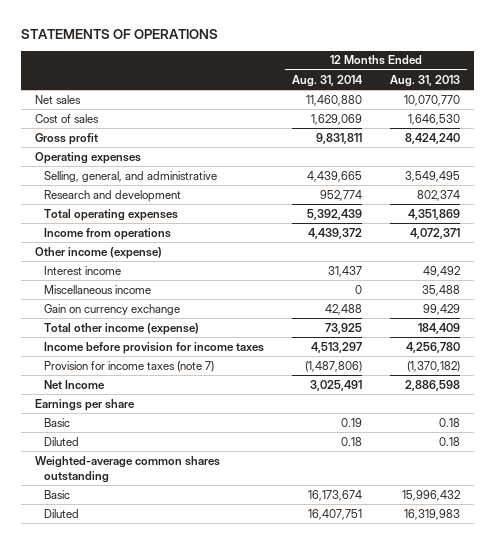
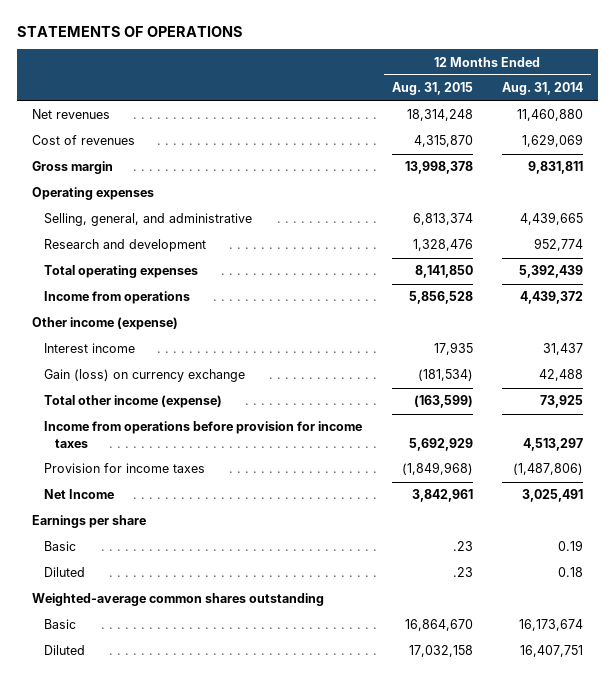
- | 12 Months Ended Aug. 31, 2014 | 12 Months Ended Aug. 31, 2013
+ | 12 Months Ended Aug. 31, 2015 | 12 Months Ended Aug. 31, 2014
- Net sales | 11,460,880 | 10,070,770
- Cost of sales | 1,629,069 | 1,646,530
- Gross profit | 9,831,811 | 8,424,240
+ Net revenues | 18,314,248 | 11,460,880
+ Cost of revenues | 4,315,870 | 1,629,069
+ Gross margin | 13,998,378 | 9,831,811
- Miscellaneous income | 0 | 35,488
- Gain on currency exchange | 42,488 | 99,429
+ Gain (loss) on currency exchange | (181,534) | 42,488
- Income before provision for income taxes | 4,513,297 | 4,256,780
- Provision for income taxes (note 7) | (1,487,806) | (1,370,182)
+ Income from operations before provision for income taxes | 5,692,929 | 4,513,297
+ Provision for income taxes | (1,849,968) | (1,487,806)

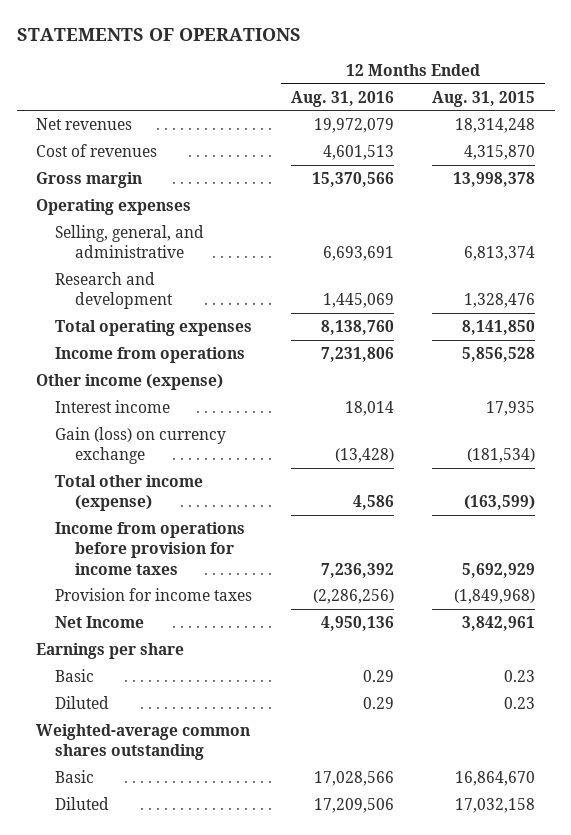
- | 12 Months Ended Aug. 31, 2015 | 12 Months Ended Aug. 31, 2014
+ | 12 Months Ended Aug. 31, 2016 | 12 Months Ended Aug. 31, 2015
- Basic | .23 | 0.19
- Diluted | .23 | 0.18
+ Basic | 0.29 | 0.23
+ Diluted | 0.29 | 0.23

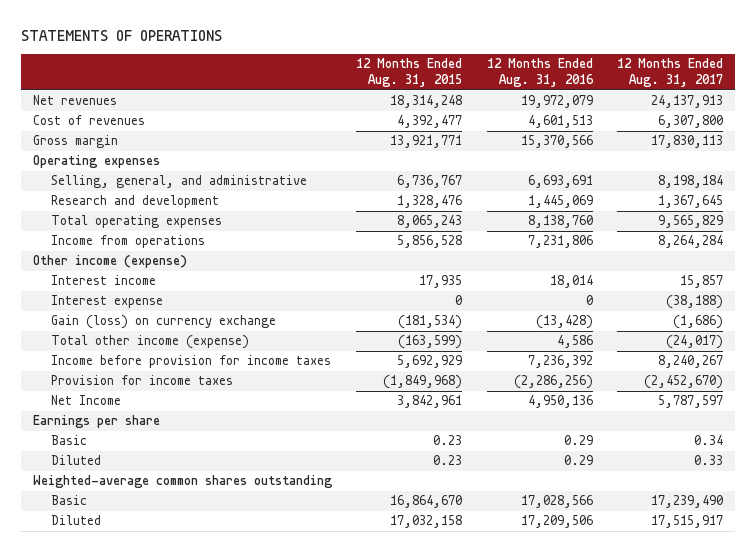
- | 12 Months Ended Aug. 31, 2016 | 12 Months Ended Aug. 31, 2015
+ | 12 Months Ended Aug. 31, 2015 | 12 Months Ended Aug. 31, 2016 | 12 Months Ended Aug. 31, 2017
- Cost of revenues | 4,601,513 | 4,315,870
- Gross margin | 15,370,566 | 13,998,378
+ Cost of revenues | 4,392,477 | 4,601,513 | 6,307,800
+ Gross margin | 13,921,771 | 15,370,566 | 17,830,113
- Selling, general, and administrative | 6,693,691 | 6,813,374
+ Selling, general, and administrative | 6,736,767 | 6,693,691 | 8,198,184
- Total operating expenses | 8,138,760 | 8,141,850
+ Total operating expenses | 8,065,243 | 8,138,760 | 9,565,829
+ Interest expense | 0 | 0 | (38,188)
- Income from operations before provision for income taxes | 7,236,392 | 5,692,929
+ Income before provision for income taxes | 5,692,929 | 7,236,392 | 8,240,267

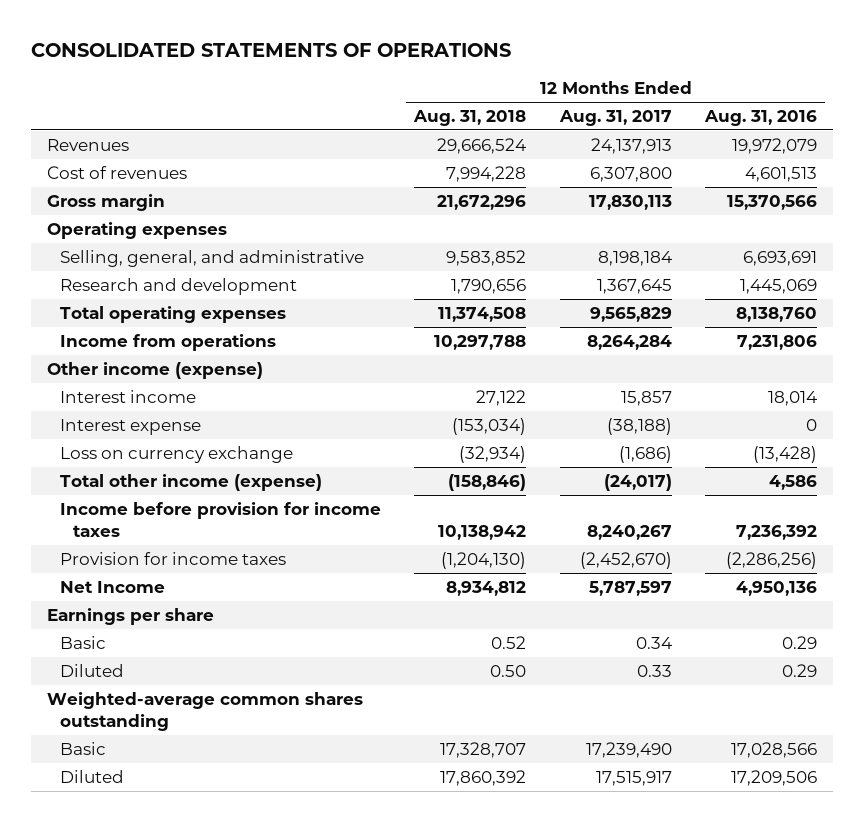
- STATEMENTS OF OPERATIONS
+ CONSOLIDATED STATEMENTS OF OPERATIONS
- | 12 Months Ended Aug. 31, 2015 | 12 Months Ended Aug. 31, 2016 | 12 Months Ended Aug. 31, 2017
+ | 12 Months Ended Aug. 31, 2018 | 12 Months Ended Aug. 31, 2017 | 12 Months Ended Aug. 31, 2016
- Net revenues | 18,314,248 | 19,972,079 | 24,137,913
+ Revenues | 29,666,524 | 24,137,913 | 19,972,079
- Gain (loss) on currency exchange | (181,534) | (13,428) | (1,686)
+ Loss on currency exchange | (32,934) | (1,686) | (13,428)

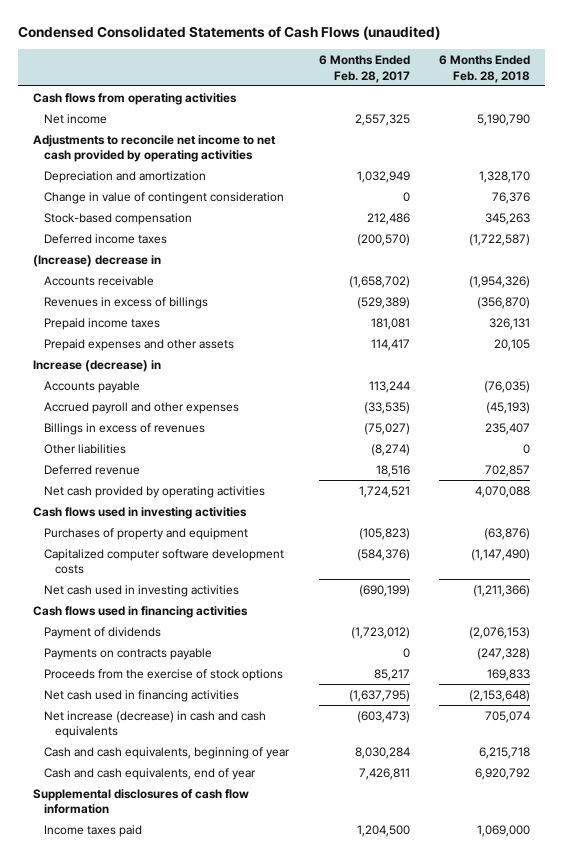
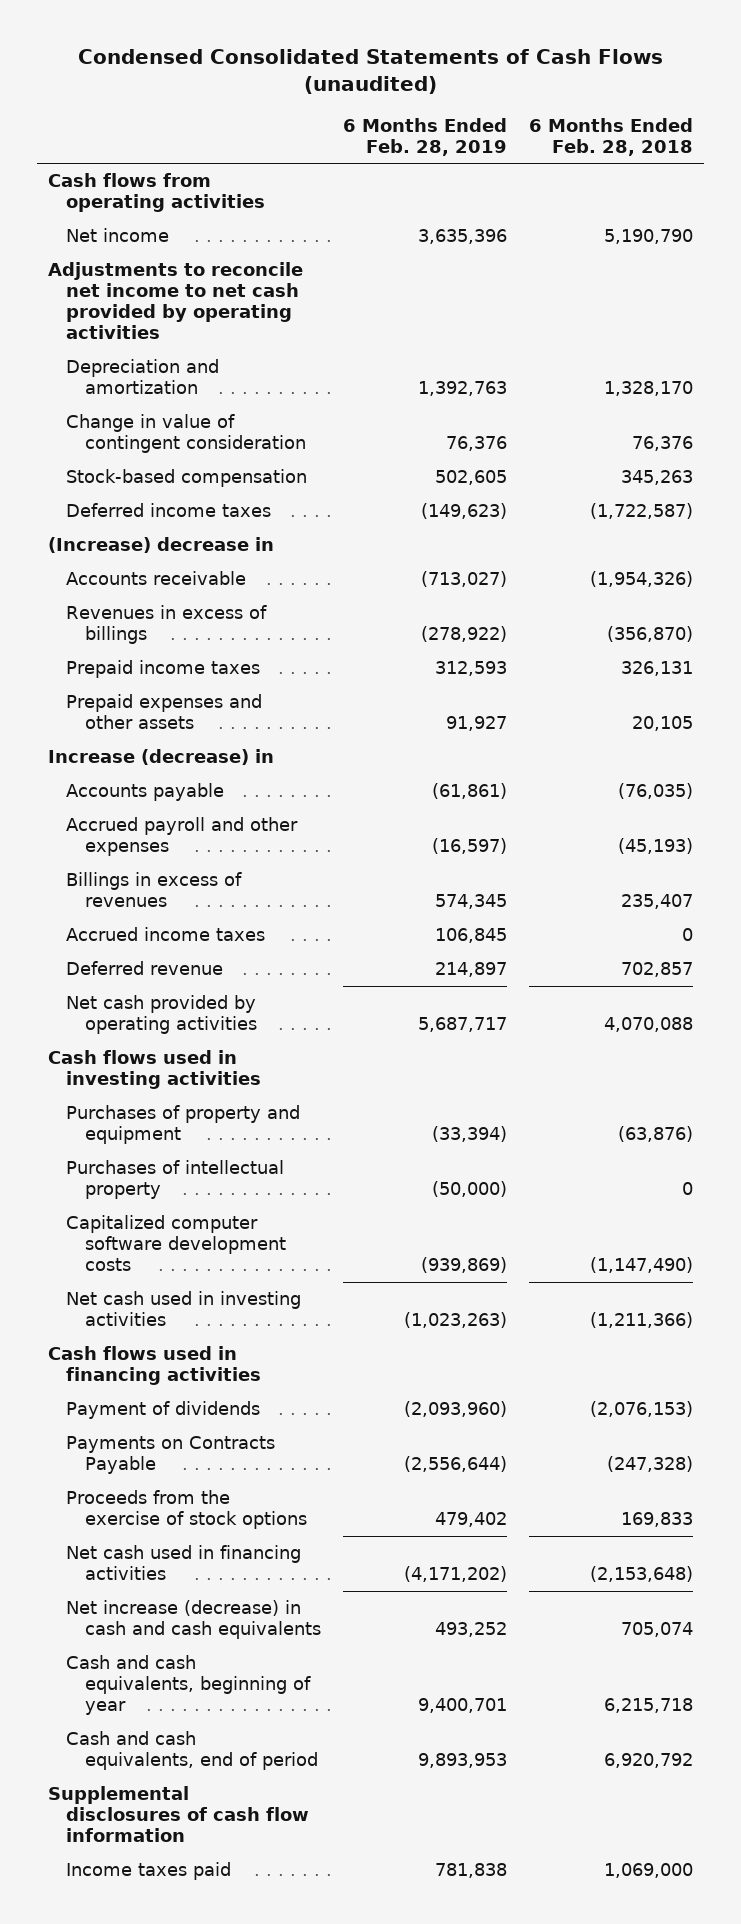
- | 6 Months Ended Feb. 28, 2017 | 6 Months Ended Feb. 28, 2018
+ | 6 Months Ended Feb. 28, 2019 | 6 Months Ended Feb. 28, 2018
- Other liabilities | (8,274) | 0
+ Accrued income taxes | 106,845 | 0
+ Purchases of intellectual property | (50,000) | 0
- Payments on contracts payable | 0 | (247,328)
+ Payments on Contracts Payable | (2,556,644) | (247,328)
- Cash and cash equivalents, end of year | 7,426,811 | 6,920,792
+ Cash and cash equivalents, end of period | 9,893,953 | 6,920,792

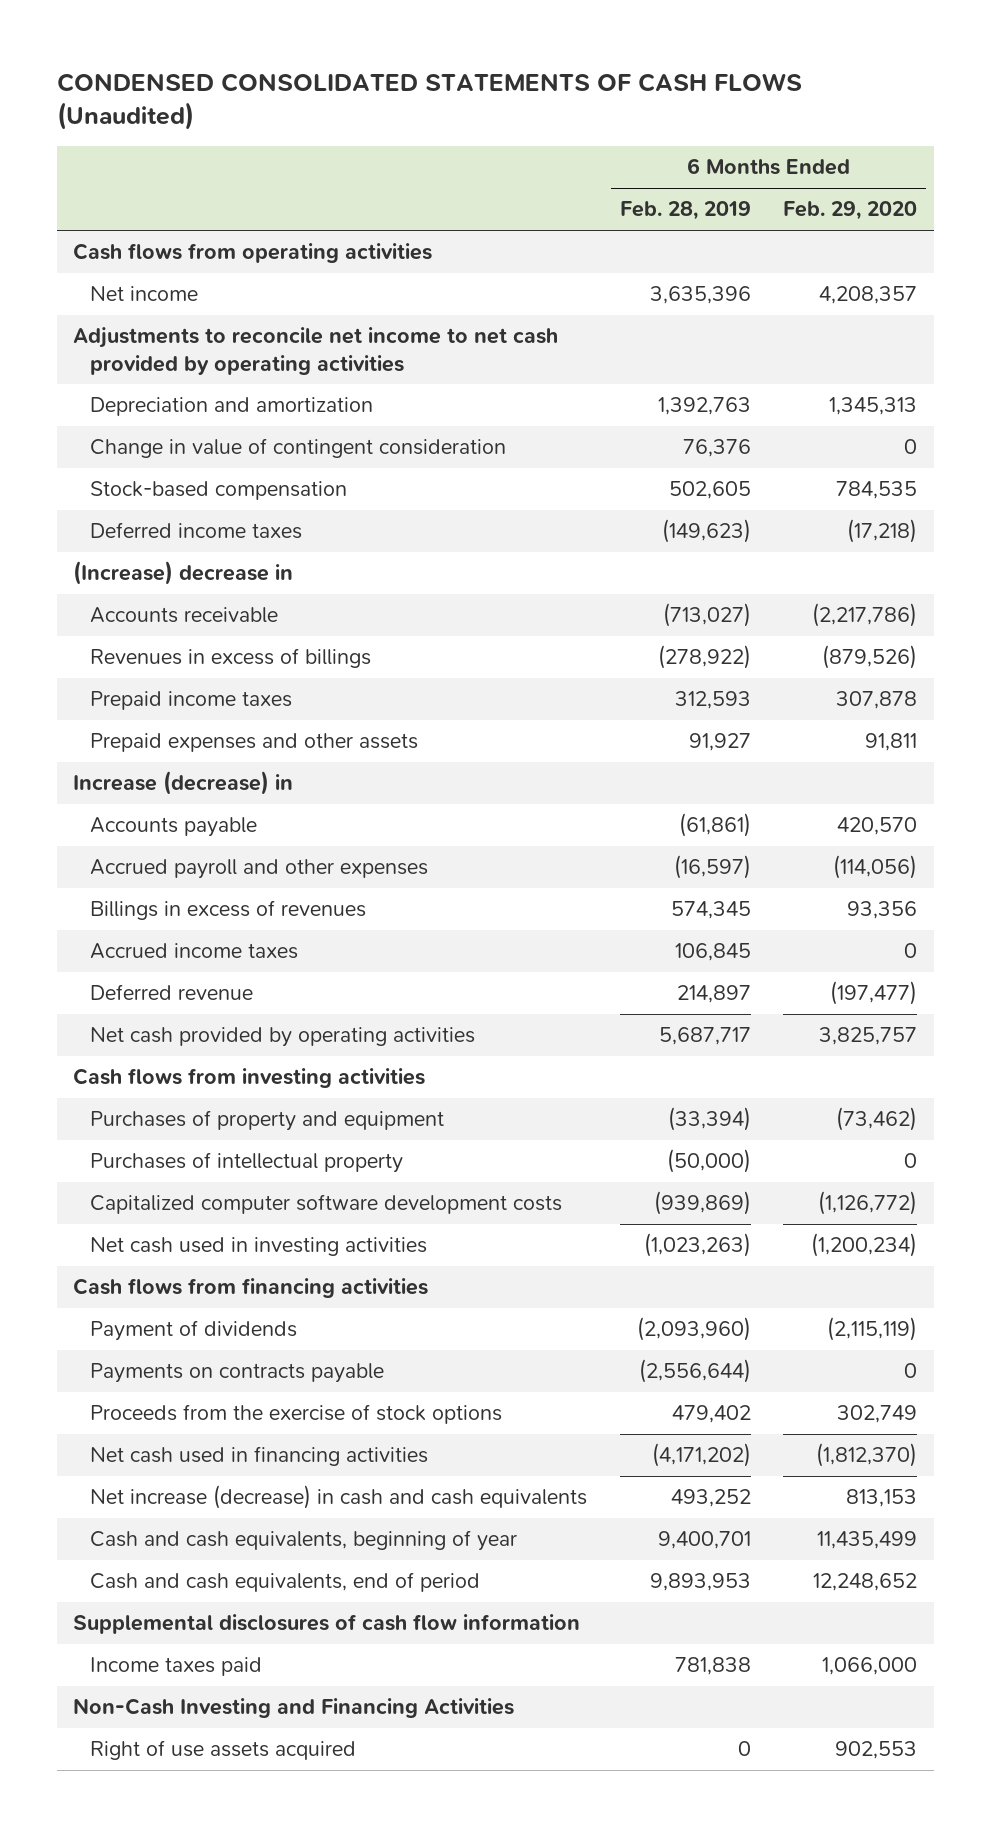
- Condensed Consolidated Statements of Cash Flows (unaudited)
+ CONDENSED CONSOLIDATED STATEMENTS OF CASH FLOWS (Unaudited)
- | 6 Months Ended Feb. 28, 2019 | 6 Months Ended Feb. 28, 2018
+ | 6 Months Ended Feb. 28, 2019 | 6 Months Ended Feb. 29, 2020
- Cash flows used in investing activities
+ Cash flows from investing activities
- Cash flows used in financing activities
+ Cash flows from financing activities
- Payments on Contracts Payable | (2,556,644) | (247,328)
+ Payments on contracts payable | (2,556,644) | 0
+ Non-Cash Investing and Financing Activities
+ Right of use assets acquired | 0 | 902,553

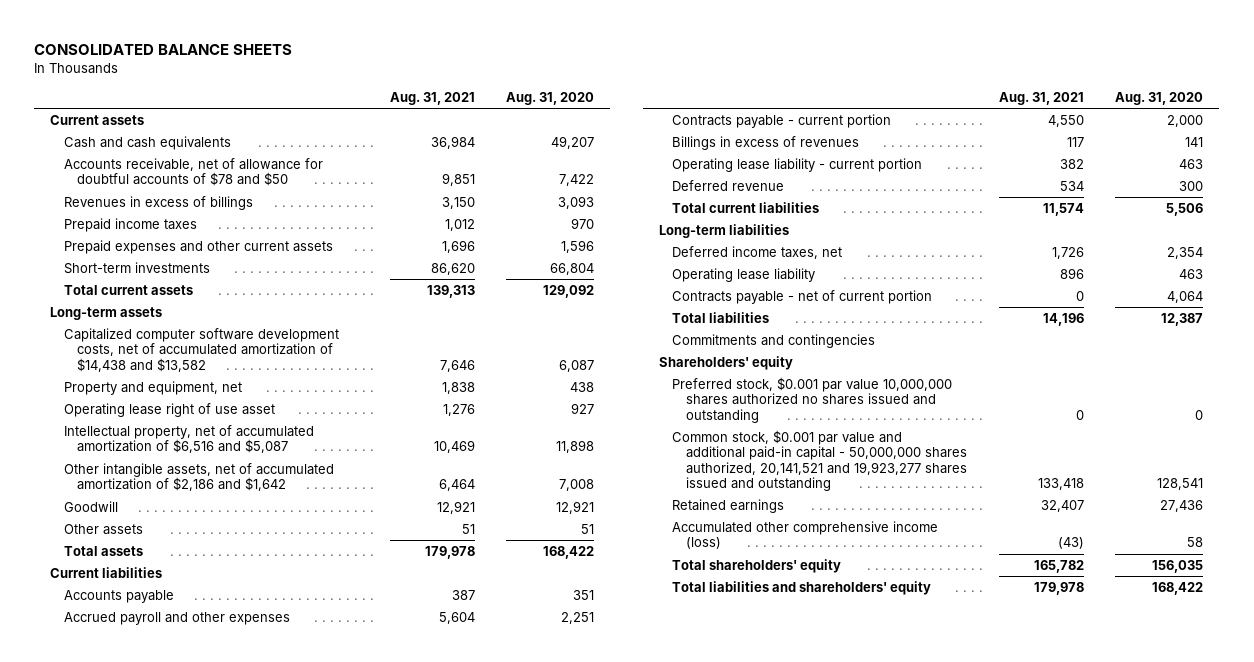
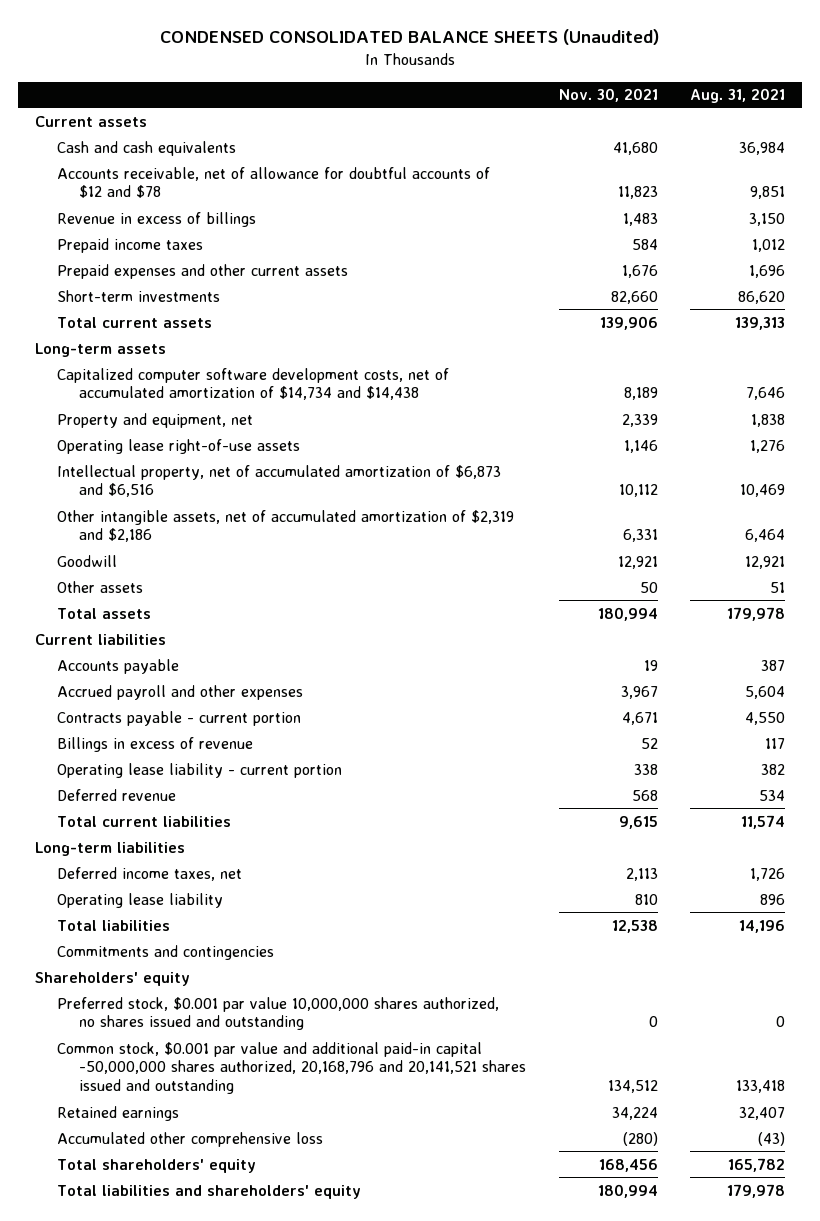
- CONSOLIDATED BALANCE SHEETS
+ CONDENSED CONSOLIDATED BALANCE SHEETS (Unaudited)
- | Aug. 31, 2021 | Aug. 31, 2020
+ | Nov. 30, 2021 | Aug. 31, 2021
- Accounts receivable, net of allowance for doubtful accounts of $78 and $50 | 9,851 | 7,422
- Revenues in excess of billings | 3,150 | 3,093
+ Accounts receivable, net of allowance for doubtful accounts of $12 and $78 | 11,823 | 9,851
+ Revenue in excess of billings | 1,483 | 3,150
- Capitalized computer software development costs, net of accumulated amortization of $14,438 and $13,582 | 7,646 | 6,087
+ Capitalized computer software development costs, net of accumulated amortization of $14,734 and $14,438 | 8,189 | 7,646
- Operating lease right of use asset | 1,276 | 927
- Intellectual property, net of accumulated amortization of $6,516 and $5,087 | 10,469 | 11,898
- Other intangible assets, net of accumulated amortization of $2,186 and $1,642 | 6,464 | 7,008
+ Operating lease right-of-use assets | 1,146 | 1,276
+ Intellectual property, net of accumulated amortization of $6,873 and $6,516 | 10,112 | 10,469
+ Other intangible assets, net of accumulated amortization of $2,319 and $2,186 | 6,331 | 6,464
- Billings in excess of revenues | 117 | 141
+ Billings in excess of revenue | 52 | 117
- Contracts payable - net of current portion | 0 | 4,064
- Preferred stock, $0.001 par value 10,000,000 shares authorized no shares issued and outstanding | 0 | 0
- Common stock, $0.001 par value and additional paid-in capital - 50,000,000 shares authorized, 20,141,521 and 19,923,277 shares issued and outstanding | 133,418 | 128,541
+ Preferred stock, $0.001 par value 10,000,000 shares authorized, no shares issued and outstanding | 0 | 0
+ Common stock, $0.001 par value and additional paid-in capital -50,000,000 shares authorized, 20,168,796 and 20,141,521 shares issued and outstanding | 134,512 | 133,418
- Accumulated other comprehensive income (loss) | (43) | 58
+ Accumulated other comprehensive loss | (280) | (43)

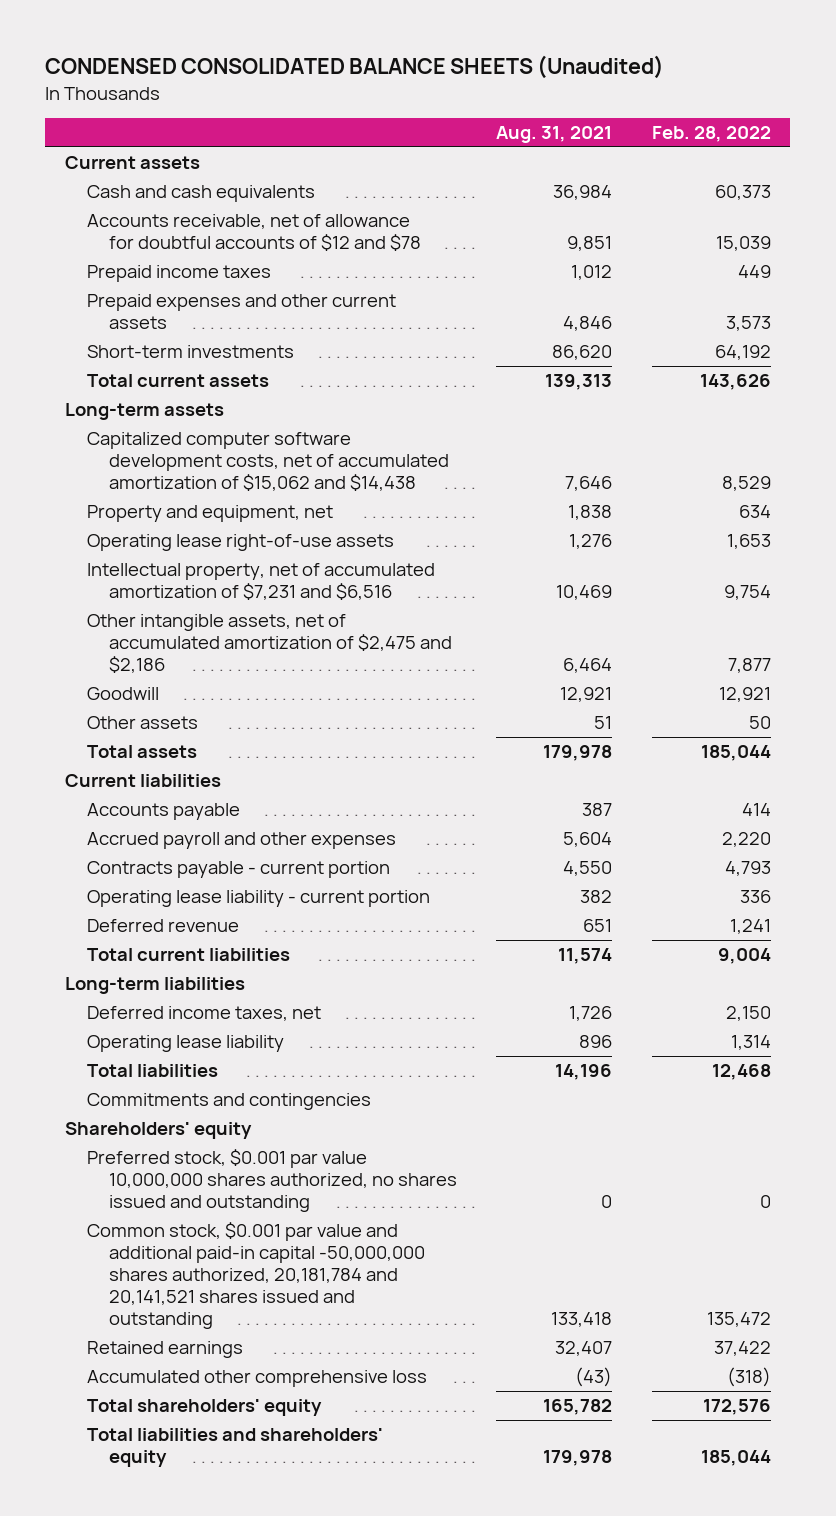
- | Nov. 30, 2021 | Aug. 31, 2021
+ | Aug. 31, 2021 | Feb. 28, 2022
- Revenue in excess of billings | 1,483 | 3,150
- Prepaid expenses and other current assets | 1,676 | 1,696
+ Prepaid expenses and other current assets | 4,846 | 3,573
- Capitalized computer software development costs, net of accumulated amortization of $14,734 and $14,438 | 8,189 | 7,646
+ Capitalized computer software development costs, net of accumulated amortization of $15,062 and $14,438 | 7,646 | 8,529
- Intellectual property, net of accumulated amortization of $6,873 and $6,516 | 10,112 | 10,469
- Other intangible assets, net of accumulated amortization of $2,319 and $2,186 | 6,331 | 6,464
+ Intellectual property, net of accumulated amortization of $7,231 and $6,516 | 10,469 | 9,754
+ Other intangible assets, net of accumulated amortization of $2,475 and $2,186 | 6,464 | 7,877
- Billings in excess of revenue | 52 | 117
- Deferred revenue | 568 | 534
+ Deferred revenue | 651 | 1,241
- Common stock, $0.001 par value and additional paid-in capital -50,000,000 shares authorized, 20,168,796 and 20,141,521 shares issued and outstanding | 134,512 | 133,418
+ Common stock, $0.001 par value and additional paid-in capital -50,000,000 shares authorized, 20,181,784 and 20,141,521 shares issued and outstanding | 133,418 | 135,472

